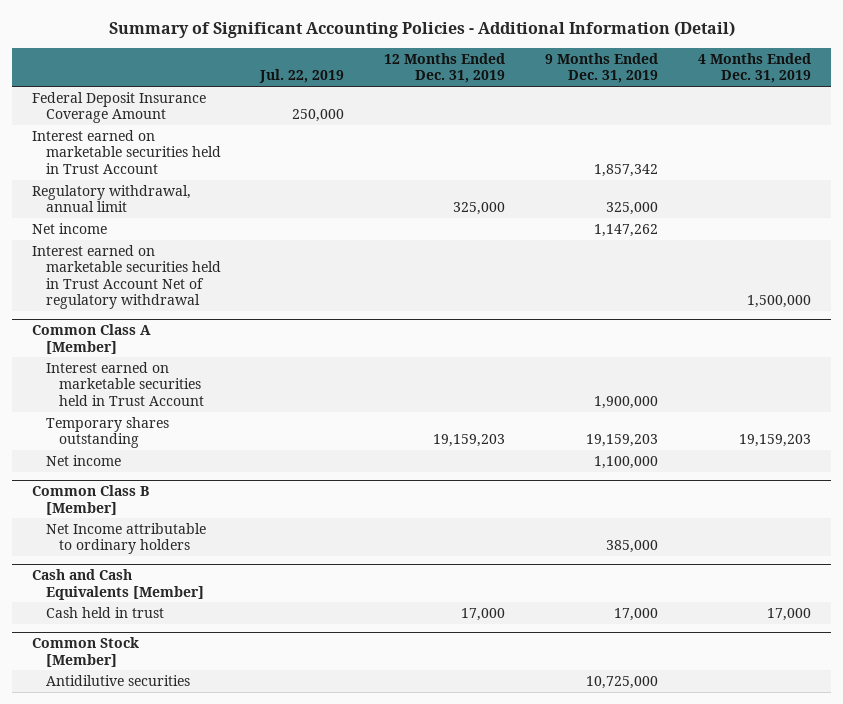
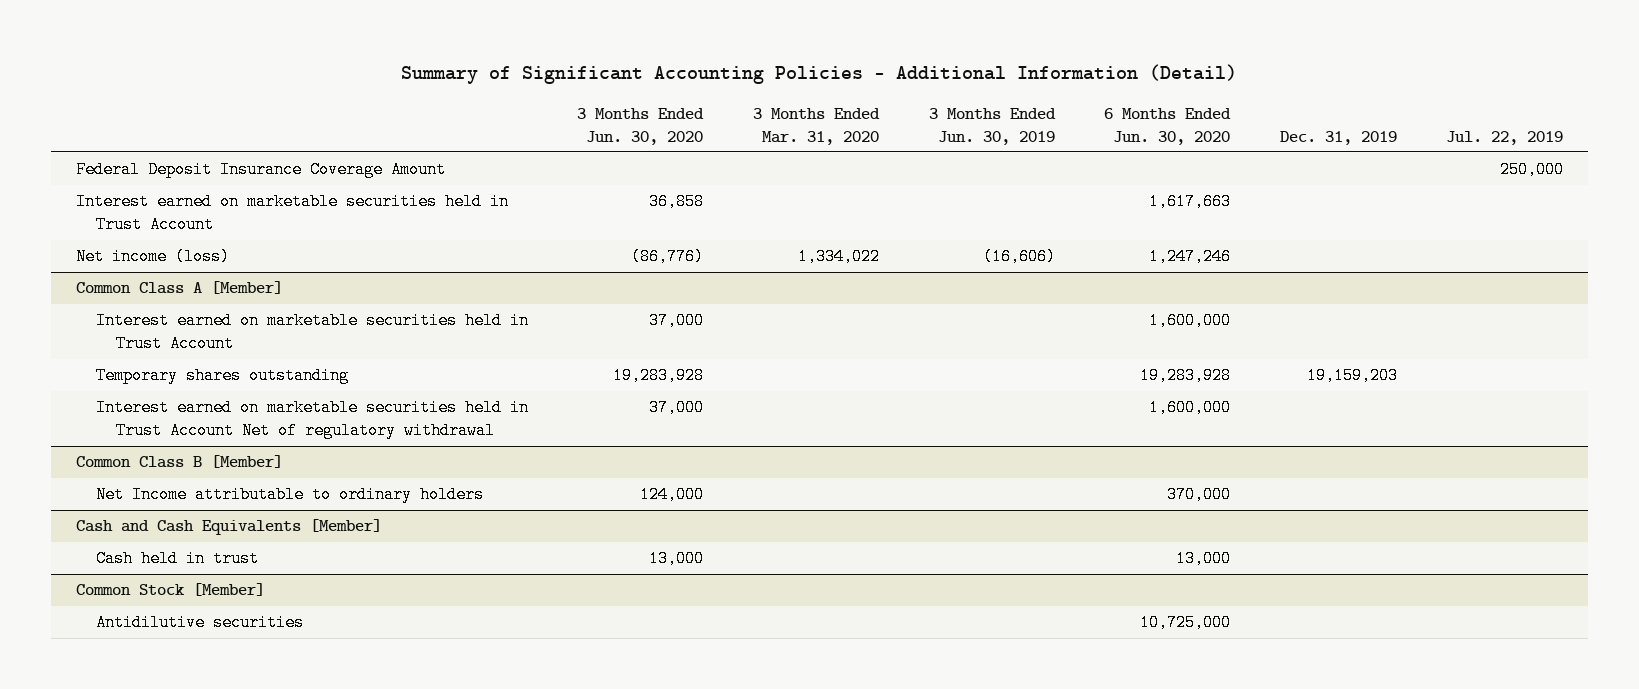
- | Jul. 22, 2019 | 12 Months Ended Dec. 31, 2019 | 9 Months Ended Dec. 31, 2019 | 4 Months Ended Dec. 31, 2019
+ | 3 Months Ended Jun. 30, 2020 | 3 Months Ended Mar. 31, 2020 | 3 Months Ended Jun. 30, 2019 | 6 Months Ended Jun. 30, 2020 | Dec. 31, 2019 | Jul. 22, 2019
- Regulatory withdrawal, annual limit | | 325,000 | 325,000 |
- Net income | | | 1,147,262 |
- Interest earned on marketable securities held in Trust Account Net of regulatory withdrawal | | | | 1,500,000
+ Net income (loss) | (86,776) | 1,334,022 | (16,606) | 1,247,246 | |
@ Common Class A [Member]
- Net income | | | 1,100,000 |
+ Interest earned on marketable securities held in Trust Account Net of regulatory withdrawal | 37,000 | | | 1,600,000 | |

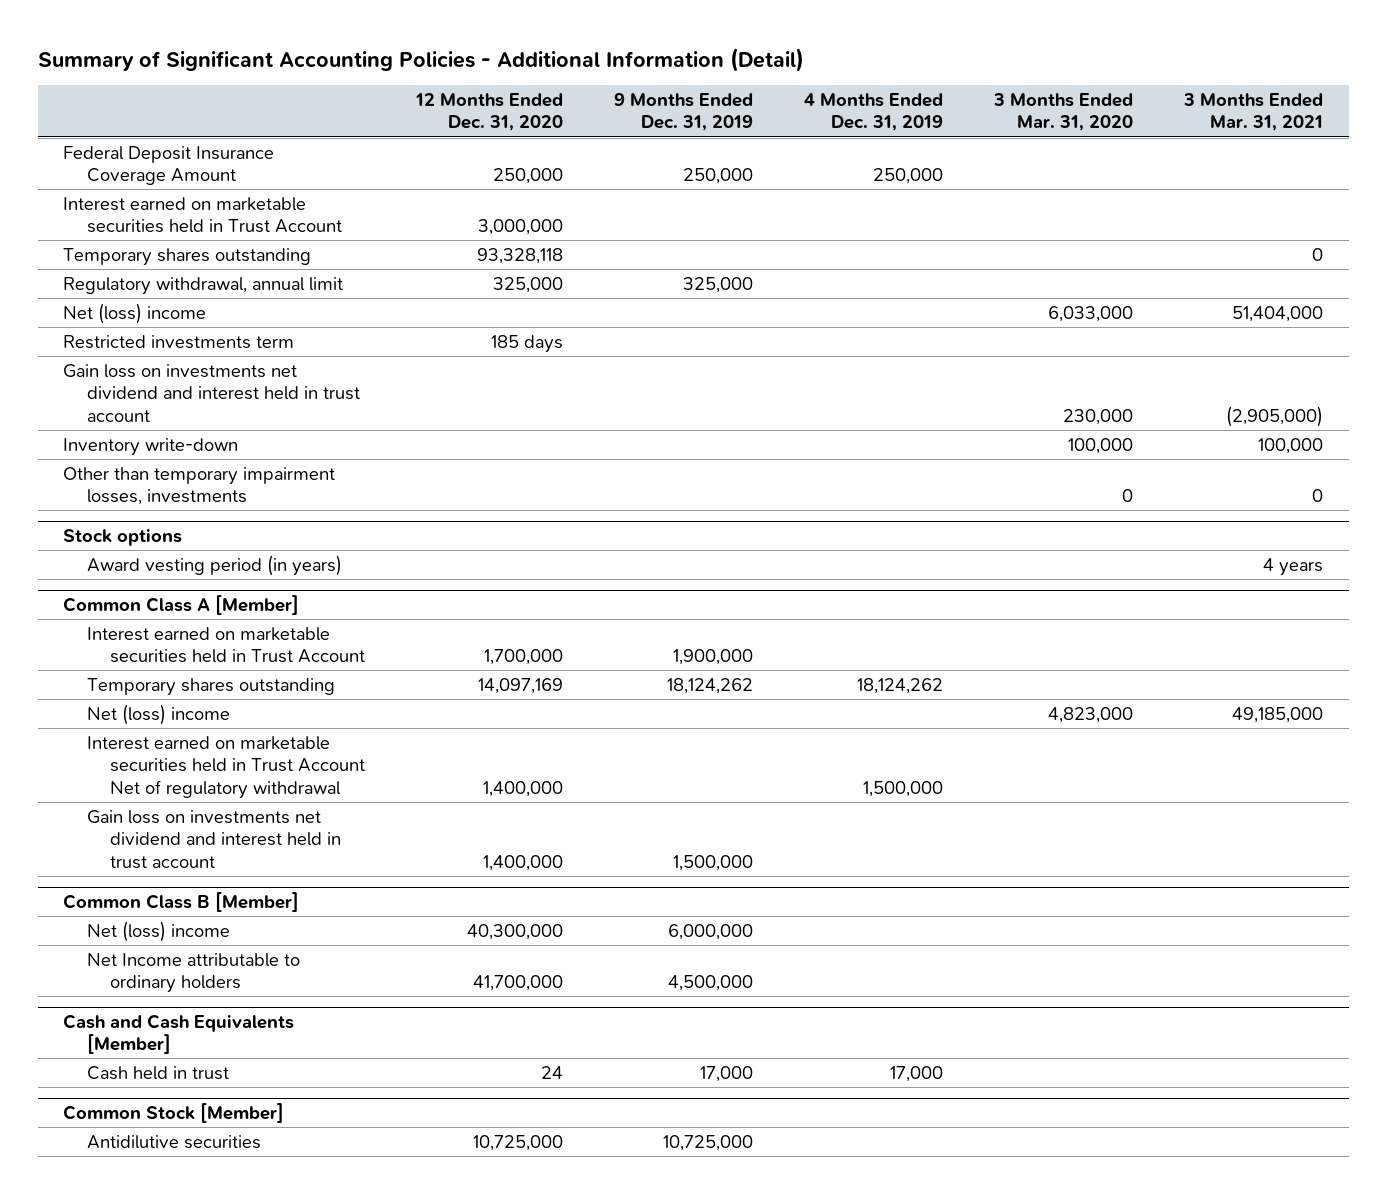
- | 3 Months Ended Jun. 30, 2020 | 3 Months Ended Mar. 31, 2020 | 3 Months Ended Jun. 30, 2019 | 6 Months Ended Jun. 30, 2020 | Dec. 31, 2019 | Jul. 22, 2019
+ | 12 Months Ended Dec. 31, 2020 | 9 Months Ended Dec. 31, 2019 | 4 Months Ended Dec. 31, 2019 | 3 Months Ended Mar. 31, 2020 | 3 Months Ended Mar. 31, 2021
- Net income (loss) | (86,776) | 1,334,022 | (16,606) | 1,247,246 | |
+ Temporary shares outstanding | 93,328,118 | | | | 0
+ Regulatory withdrawal, annual limit | 325,000 | 325,000 | | |
+ Net (loss) income | | | | 6,033,000 | 51,404,000
+ Restricted investments term | 185 days | | | |
+ Gain loss on investments net dividend and interest held in trust account | | | | 230,000 | (2,905,000)
+ Inventory write-down | | | | 100,000 | 100,000
+ Other than temporary impairment losses, investments | | | | 0 | 0
+ Stock options
+ Award vesting period (in years) | | | | | 4 years
@ Common Class A [Member]
+ Net (loss) income | | | | 4,823,000 | 49,185,000
+ Gain loss on investments net dividend and interest held in trust account | 1,400,000 | 1,500,000 | | |
@ Common Class B [Member]
+ Net (loss) income | 40,300,000 | 6,000,000 | | |

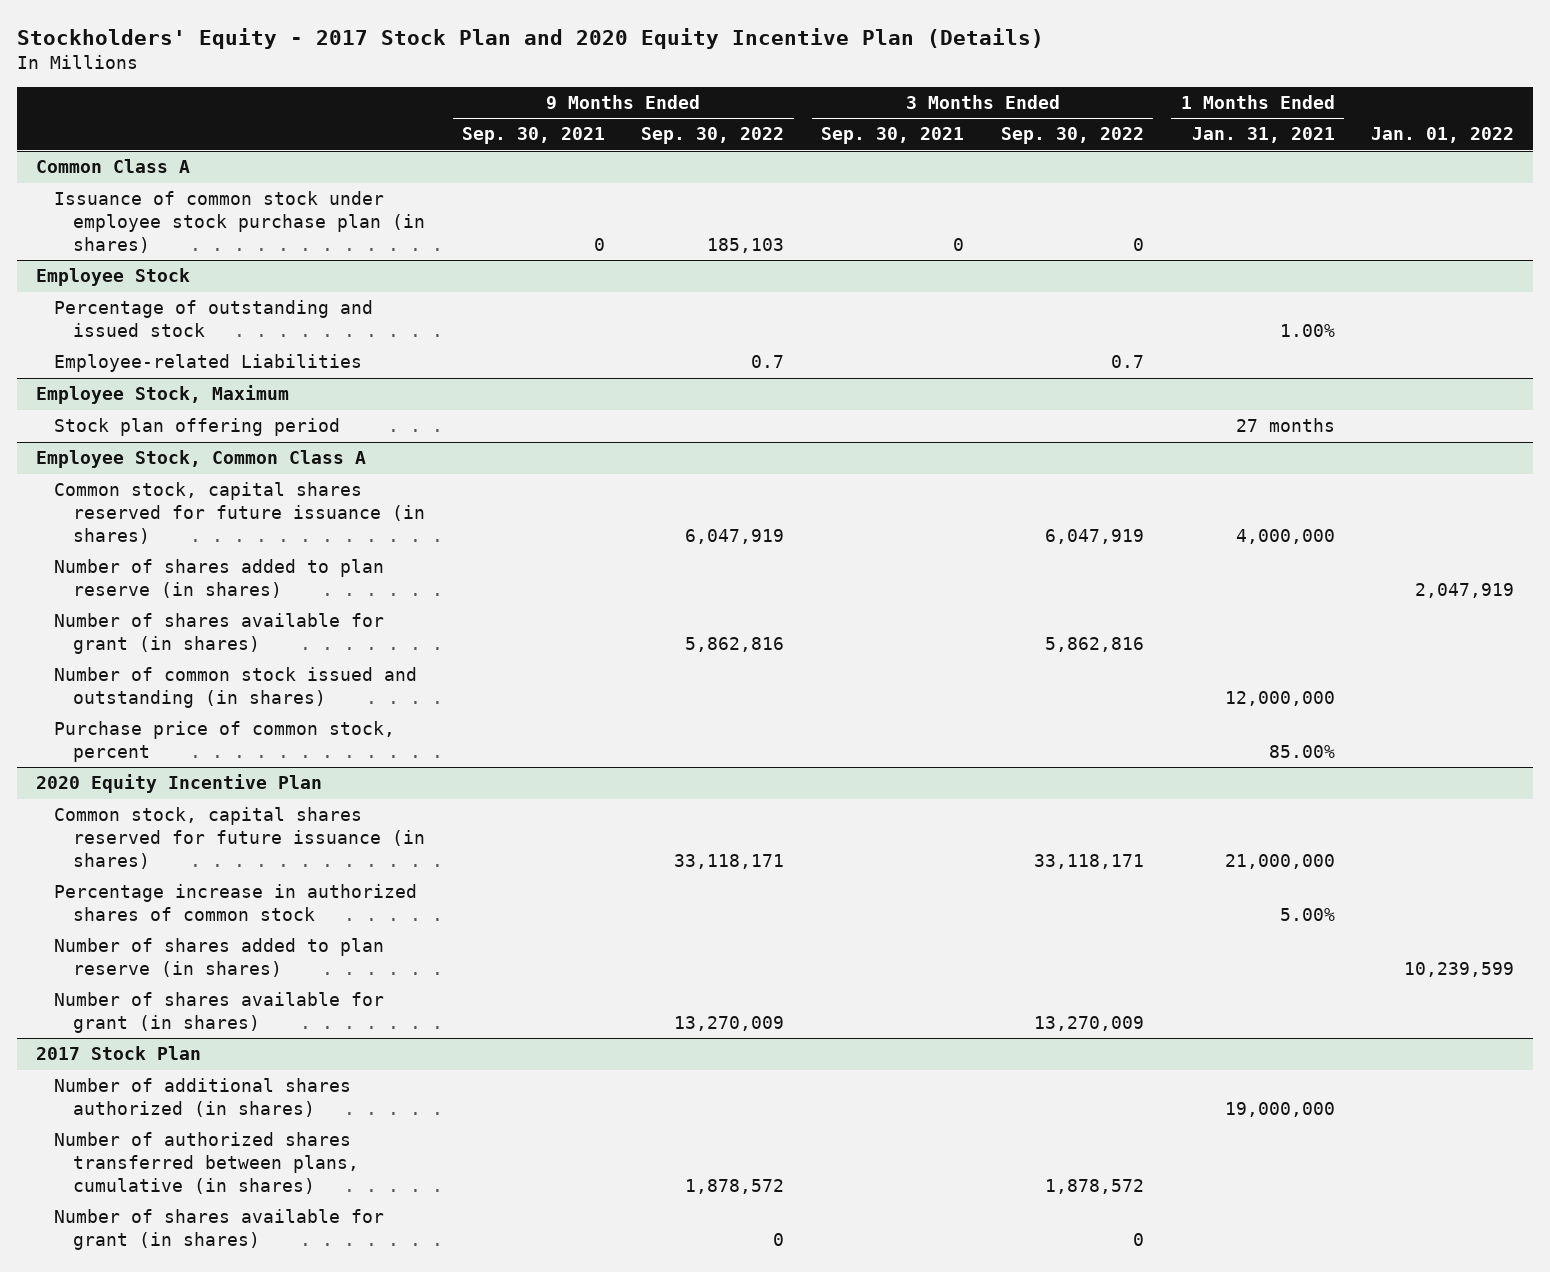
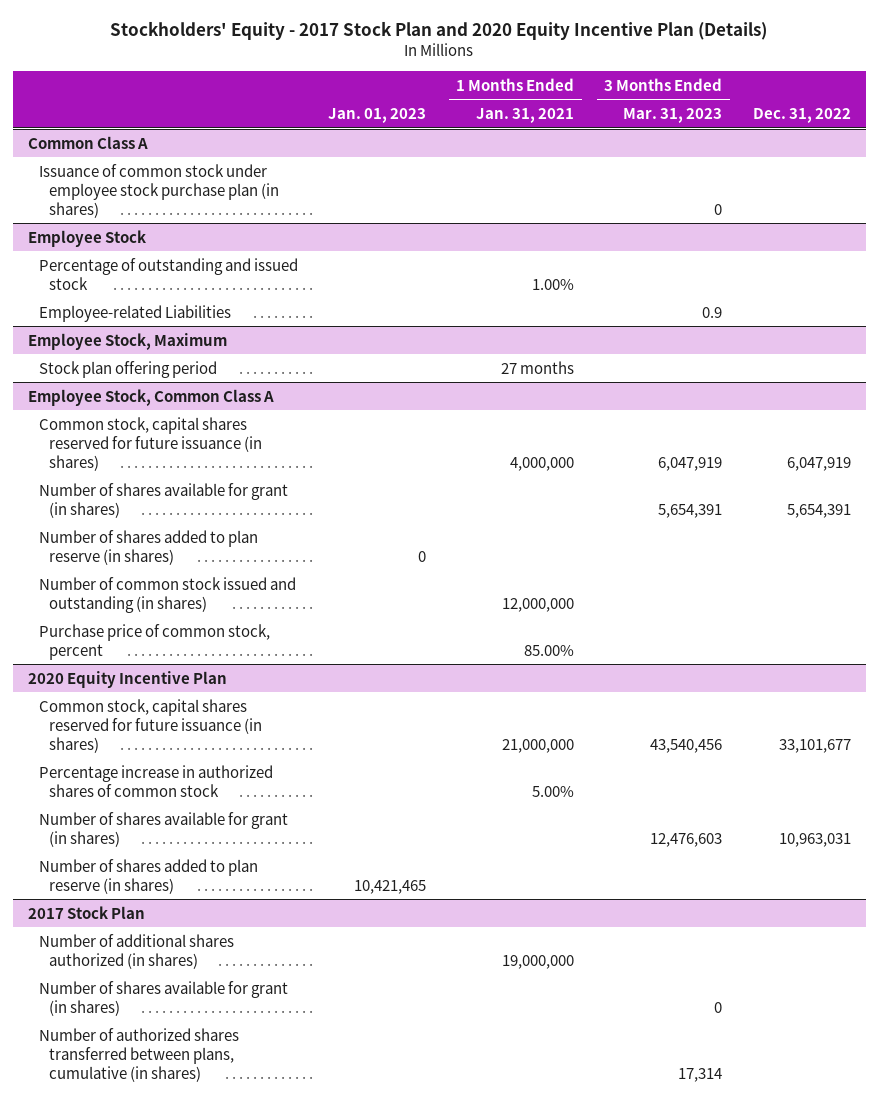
- | 9 Months Ended Sep. 30, 2021 | 9 Months Ended Sep. 30, 2022 | 3 Months Ended Sep. 30, 2021 | 3 Months Ended Sep. 30, 2022 | 1 Months Ended Jan. 31, 2021 | Jan. 01, 2022
+ | Jan. 01, 2023 | 1 Months Ended Jan. 31, 2021 | 3 Months Ended Mar. 31, 2023 | Dec. 31, 2022
@ Employee Stock, Common Class A
moved down: Number of shares added to plan reserve (in shares) | 0 | | |
@ 2020 Equity Incentive Plan
moved down: Number of shares added to plan reserve (in shares) | 10,421,465 | | |
@ 2017 Stock Plan
moved down: Number of authorized shares transferred between plans, cumulative (in shares) | | | 17,314 |

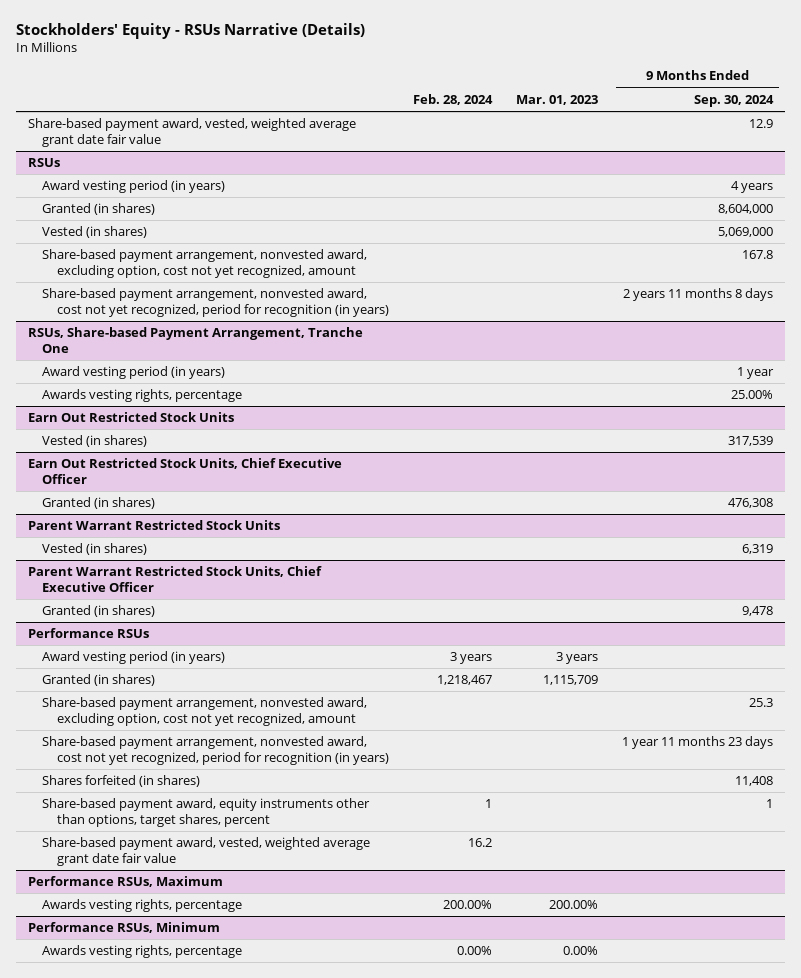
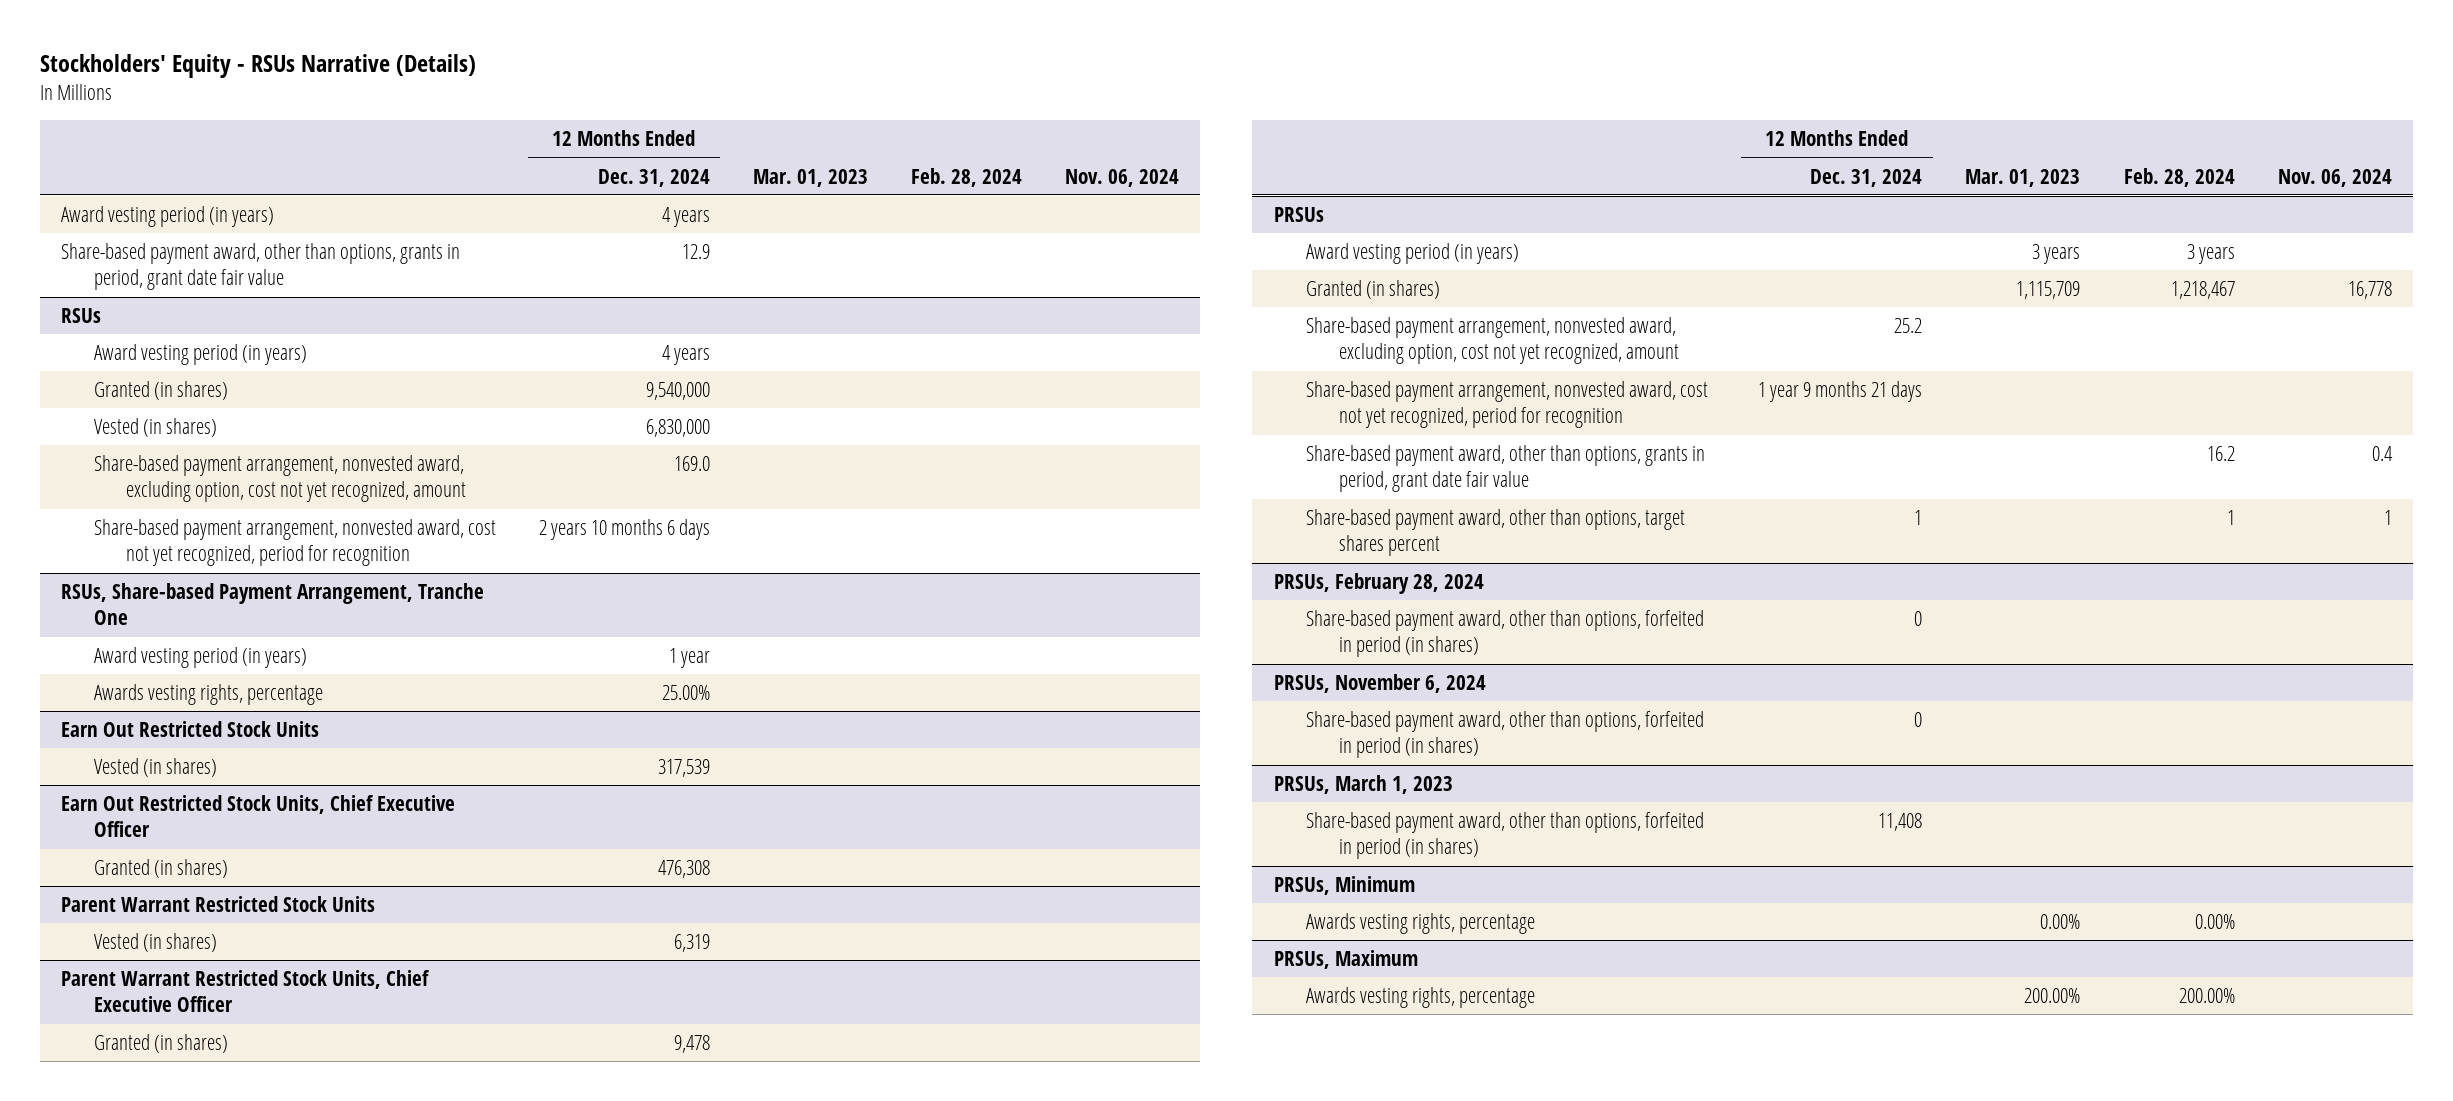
- | Feb. 28, 2024 | Mar. 01, 2023 | 9 Months Ended Sep. 30, 2024
+ | 12 Months Ended Dec. 31, 2024 | Mar. 01, 2023 | Feb. 28, 2024 | Nov. 06, 2024
- Share-based payment award, vested, weighted average grant date fair value | | | 12.9
+ Award vesting period (in years) | 4 years | | |
+ Share-based payment award, other than options, grants in period, grant date fair value | 12.9 | | |
@ RSUs
- Share-based payment arrangement, nonvested award, cost not yet recognized, period for recognition (in years) | | | 2 years 11 months 8 days
+ Share-based payment arrangement, nonvested award, cost not yet recognized, period for recognition | 2 years 10 months 6 days | | |
- Performance RSUs
+ PRSUs
- Share-based payment arrangement, nonvested award, cost not yet recognized, period for recognition (in years) | | | 1 year 11 months 23 days
- Shares forfeited (in shares) | | | 11,408
- Share-based payment award, equity instruments other than options, target shares, percent | 1 | | 1
- Share-based payment award, vested, weighted average grant date fair value | 16.2 | |
- Performance RSUs, Maximum
+ Share-based payment arrangement, nonvested award, cost not yet recognized, period for recognition | 1 year 9 months 21 days | | |
+ Share-based payment award, other than options, grants in period, grant date fair value | | | 16.2 | 0.4
+ Share-based payment award, other than options, target shares percent | 1 | | 1 | 1
+ PRSUs, February 28, 2024
+ Share-based payment award, other than options, forfeited in period (in shares) | 0 | | |
+ PRSUs, November 6, 2024
+ Share-based payment award, other than options, forfeited in period (in shares) | 0 | | |
+ PRSUs, March 1, 2023
+ Share-based payment award, other than options, forfeited in period (in shares) | 11,408 | | |
+ PRSUs, Minimum
+ Awards vesting rights, percentage | | 0.00% | 0.00% |
+ PRSUs, Maximum
- Performance RSUs, Minimum
- Awards vesting rights, percentage | 0.00% | 0.00% |

